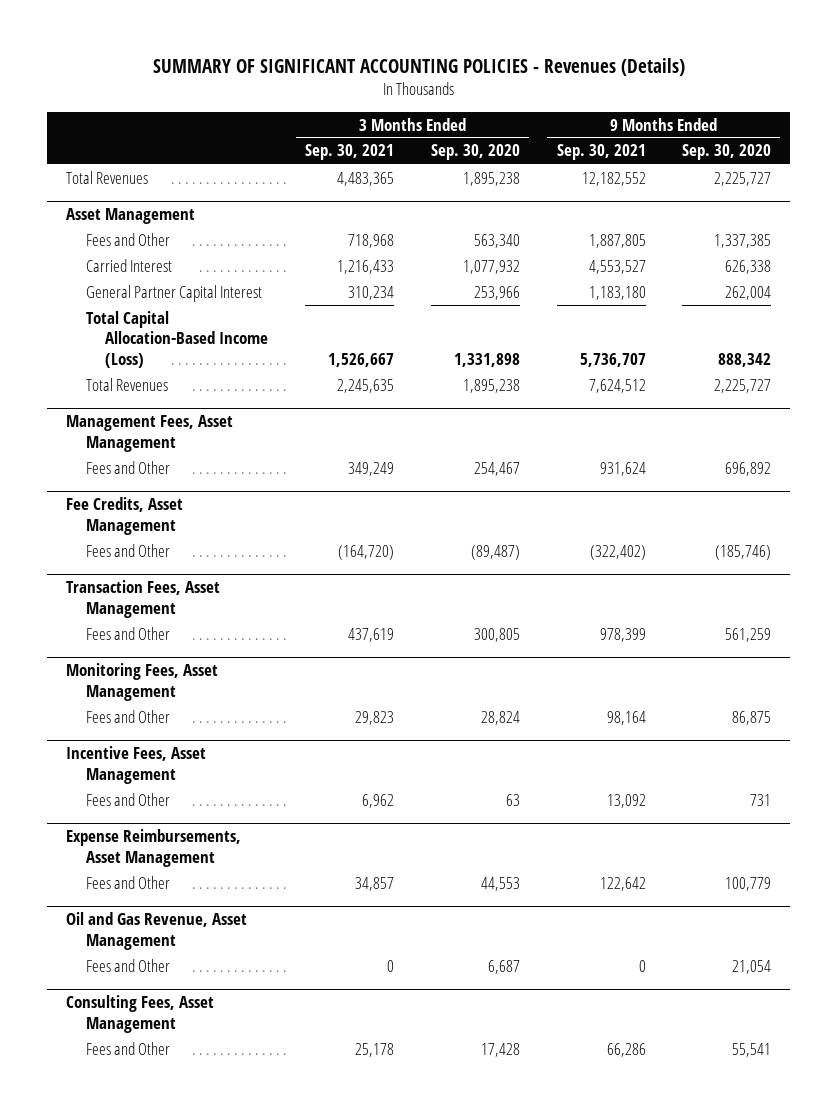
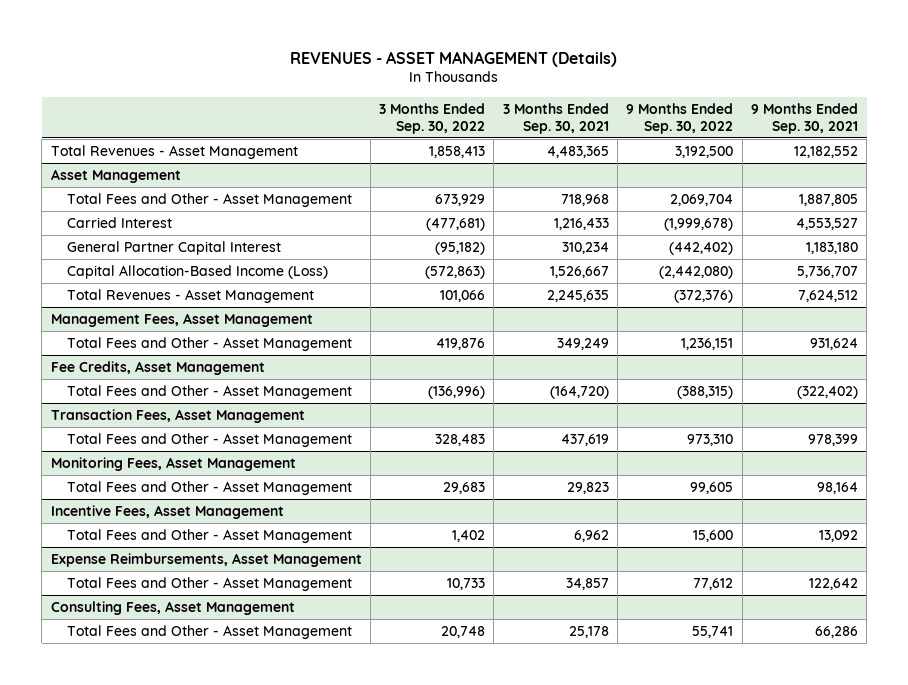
- SUMMARY OF SIGNIFICANT ACCOUNTING POLICIES - Revenues (Details)
+ REVENUES - ASSET MANAGEMENT (Details)
- | 3 Months Ended Sep. 30, 2021 | 3 Months Ended Sep. 30, 2020 | 9 Months Ended Sep. 30, 2021 | 9 Months Ended Sep. 30, 2020
+ | 3 Months Ended Sep. 30, 2022 | 3 Months Ended Sep. 30, 2021 | 9 Months Ended Sep. 30, 2022 | 9 Months Ended Sep. 30, 2021
- Total Revenues | 4,483,365 | 1,895,238 | 12,182,552 | 2,225,727
+ Total Revenues - Asset Management | 1,858,413 | 4,483,365 | 3,192,500 | 12,182,552
@ Asset Management
- Fees and Other | 718,968 | 563,340 | 1,887,805 | 1,337,385
+ Total Fees and Other - Asset Management | 673,929 | 718,968 | 2,069,704 | 1,887,805
- Total Capital Allocation-Based Income (Loss) | 1,526,667 | 1,331,898 | 5,736,707 | 888,342
- Total Revenues | 2,245,635 | 1,895,238 | 7,624,512 | 2,225,727
+ Capital Allocation-Based Income (Loss) | (572,863) | 1,526,667 | (2,442,080) | 5,736,707
+ Total Revenues - Asset Management | 101,066 | 2,245,635 | (372,376) | 7,624,512
@ Management Fees, Asset Management
- Fees and Other | 349,249 | 254,467 | 931,624 | 696,892
+ Total Fees and Other - Asset Management | 419,876 | 349,249 | 1,236,151 | 931,624
@ Fee Credits, Asset Management
- Fees and Other | (164,720) | (89,487) | (322,402) | (185,746)
+ Total Fees and Other - Asset Management | (136,996) | (164,720) | (388,315) | (322,402)
@ Transaction Fees, Asset Management
- Fees and Other | 437,619 | 300,805 | 978,399 | 561,259
+ Total Fees and Other - Asset Management | 328,483 | 437,619 | 973,310 | 978,399
@ Monitoring Fees, Asset Management
- Fees and Other | 29,823 | 28,824 | 98,164 | 86,875
+ Total Fees and Other - Asset Management | 29,683 | 29,823 | 99,605 | 98,164
@ Incentive Fees, Asset Management
- Fees and Other | 6,962 | 63 | 13,092 | 731
+ Total Fees and Other - Asset Management | 1,402 | 6,962 | 15,600 | 13,092
@ Expense Reimbursements, Asset Management
- Fees and Other | 34,857 | 44,553 | 122,642 | 100,779
- Oil and Gas Revenue, Asset Management
- Fees and Other | 0 | 6,687 | 0 | 21,054
@ Expense Reimbursements, Asset Management
+ Total Fees and Other - Asset Management | 10,733 | 34,857 | 77,612 | 122,642
@ Consulting Fees, Asset Management
- Fees and Other | 25,178 | 17,428 | 66,286 | 55,541
+ Total Fees and Other - Asset Management | 20,748 | 25,178 | 55,741 | 66,286

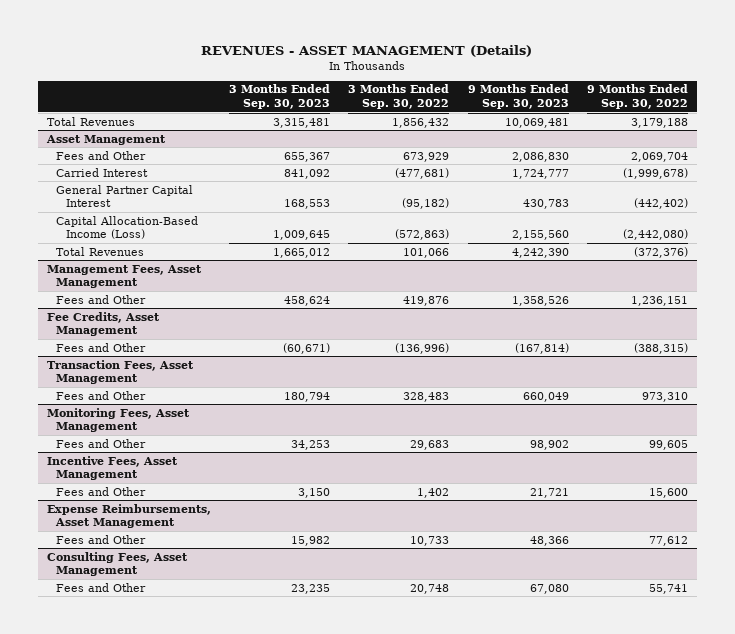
- | 3 Months Ended Sep. 30, 2022 | 3 Months Ended Sep. 30, 2021 | 9 Months Ended Sep. 30, 2022 | 9 Months Ended Sep. 30, 2021
+ | 3 Months Ended Sep. 30, 2023 | 3 Months Ended Sep. 30, 2022 | 9 Months Ended Sep. 30, 2023 | 9 Months Ended Sep. 30, 2022
- Total Revenues - Asset Management | 1,858,413 | 4,483,365 | 3,192,500 | 12,182,552
+ Total Revenues | 3,315,481 | 1,856,432 | 10,069,481 | 3,179,188
@ Asset Management
- Total Fees and Other - Asset Management | 673,929 | 718,968 | 2,069,704 | 1,887,805
+ Fees and Other | 655,367 | 673,929 | 2,086,830 | 2,069,704
- Total Revenues - Asset Management | 101,066 | 2,245,635 | (372,376) | 7,624,512
+ Total Revenues | 1,665,012 | 101,066 | 4,242,390 | (372,376)
@ Management Fees, Asset Management
- Total Fees and Other - Asset Management | 419,876 | 349,249 | 1,236,151 | 931,624
+ Fees and Other | 458,624 | 419,876 | 1,358,526 | 1,236,151
@ Fee Credits, Asset Management
- Total Fees and Other - Asset Management | (136,996) | (164,720) | (388,315) | (322,402)
+ Fees and Other | (60,671) | (136,996) | (167,814) | (388,315)
@ Transaction Fees, Asset Management
- Total Fees and Other - Asset Management | 328,483 | 437,619 | 973,310 | 978,399
+ Fees and Other | 180,794 | 328,483 | 660,049 | 973,310
@ Monitoring Fees, Asset Management
- Total Fees and Other - Asset Management | 29,683 | 29,823 | 99,605 | 98,164
+ Fees and Other | 34,253 | 29,683 | 98,902 | 99,605
@ Incentive Fees, Asset Management
- Total Fees and Other - Asset Management | 1,402 | 6,962 | 15,600 | 13,092
+ Fees and Other | 3,150 | 1,402 | 21,721 | 15,600
@ Expense Reimbursements, Asset Management
- Total Fees and Other - Asset Management | 10,733 | 34,857 | 77,612 | 122,642
+ Fees and Other | 15,982 | 10,733 | 48,366 | 77,612
@ Consulting Fees, Asset Management
- Total Fees and Other - Asset Management | 20,748 | 25,178 | 55,741 | 66,286
+ Fees and Other | 23,235 | 20,748 | 67,080 | 55,741

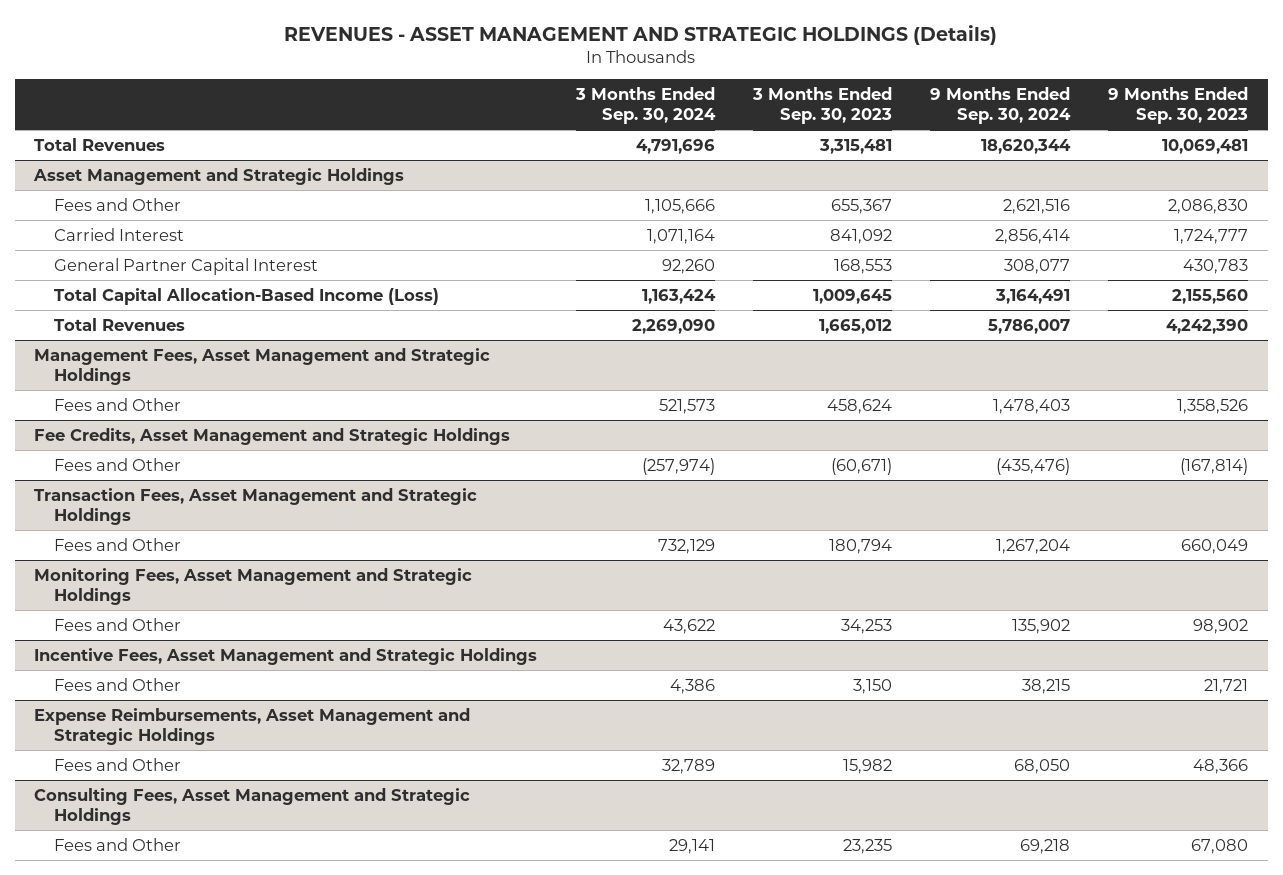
- REVENUES - ASSET MANAGEMENT (Details)
+ REVENUES - ASSET MANAGEMENT AND STRATEGIC HOLDINGS (Details)
- | 3 Months Ended Sep. 30, 2023 | 3 Months Ended Sep. 30, 2022 | 9 Months Ended Sep. 30, 2023 | 9 Months Ended Sep. 30, 2022
+ | 3 Months Ended Sep. 30, 2024 | 3 Months Ended Sep. 30, 2023 | 9 Months Ended Sep. 30, 2024 | 9 Months Ended Sep. 30, 2023
- Asset Management
+ Asset Management and Strategic Holdings
- Capital Allocation-Based Income (Loss) | 1,009,645 | (572,863) | 2,155,560 | (2,442,080)
+ Total Capital Allocation-Based Income (Loss) | 1,163,424 | 1,009,645 | 3,164,491 | 2,155,560
- Management Fees, Asset Management
+ Management Fees, Asset Management and Strategic Holdings
- Fee Credits, Asset Management
+ Fee Credits, Asset Management and Strategic Holdings
- Transaction Fees, Asset Management
+ Transaction Fees, Asset Management and Strategic Holdings
- Monitoring Fees, Asset Management
+ Monitoring Fees, Asset Management and Strategic Holdings
- Incentive Fees, Asset Management
+ Incentive Fees, Asset Management and Strategic Holdings
- Expense Reimbursements, Asset Management
+ Expense Reimbursements, Asset Management and Strategic Holdings
- Consulting Fees, Asset Management
+ Consulting Fees, Asset Management and Strategic Holdings

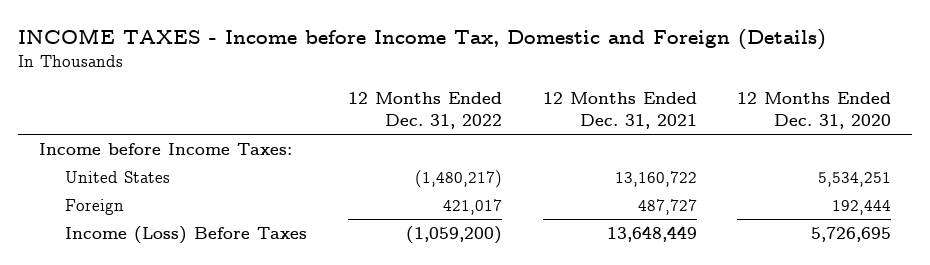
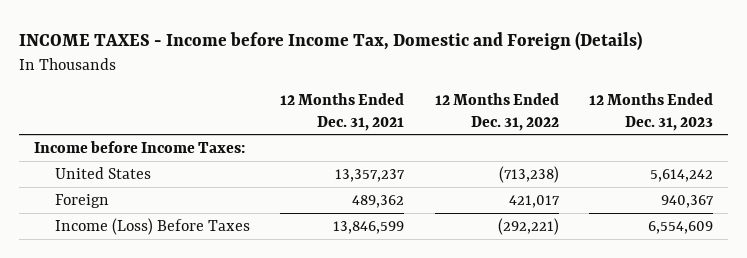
- | 12 Months Ended Dec. 31, 2022 | 12 Months Ended Dec. 31, 2021 | 12 Months Ended Dec. 31, 2020
+ | 12 Months Ended Dec. 31, 2021 | 12 Months Ended Dec. 31, 2022 | 12 Months Ended Dec. 31, 2023
- United States | (1,480,217) | 13,160,722 | 5,534,251
- Foreign | 421,017 | 487,727 | 192,444
- Income (Loss) Before Taxes | (1,059,200) | 13,648,449 | 5,726,695
+ United States | 13,357,237 | (713,238) | 5,614,242
+ Foreign | 489,362 | 421,017 | 940,367
+ Income (Loss) Before Taxes | 13,846,599 | (292,221) | 6,554,609

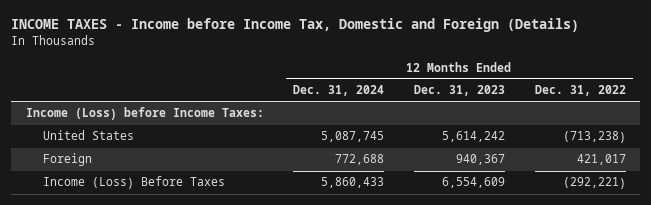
- | 12 Months Ended Dec. 31, 2021 | 12 Months Ended Dec. 31, 2022 | 12 Months Ended Dec. 31, 2023
+ | 12 Months Ended Dec. 31, 2024 | 12 Months Ended Dec. 31, 2023 | 12 Months Ended Dec. 31, 2022
- Income before Income Taxes:
+ Income (Loss) before Income Taxes:

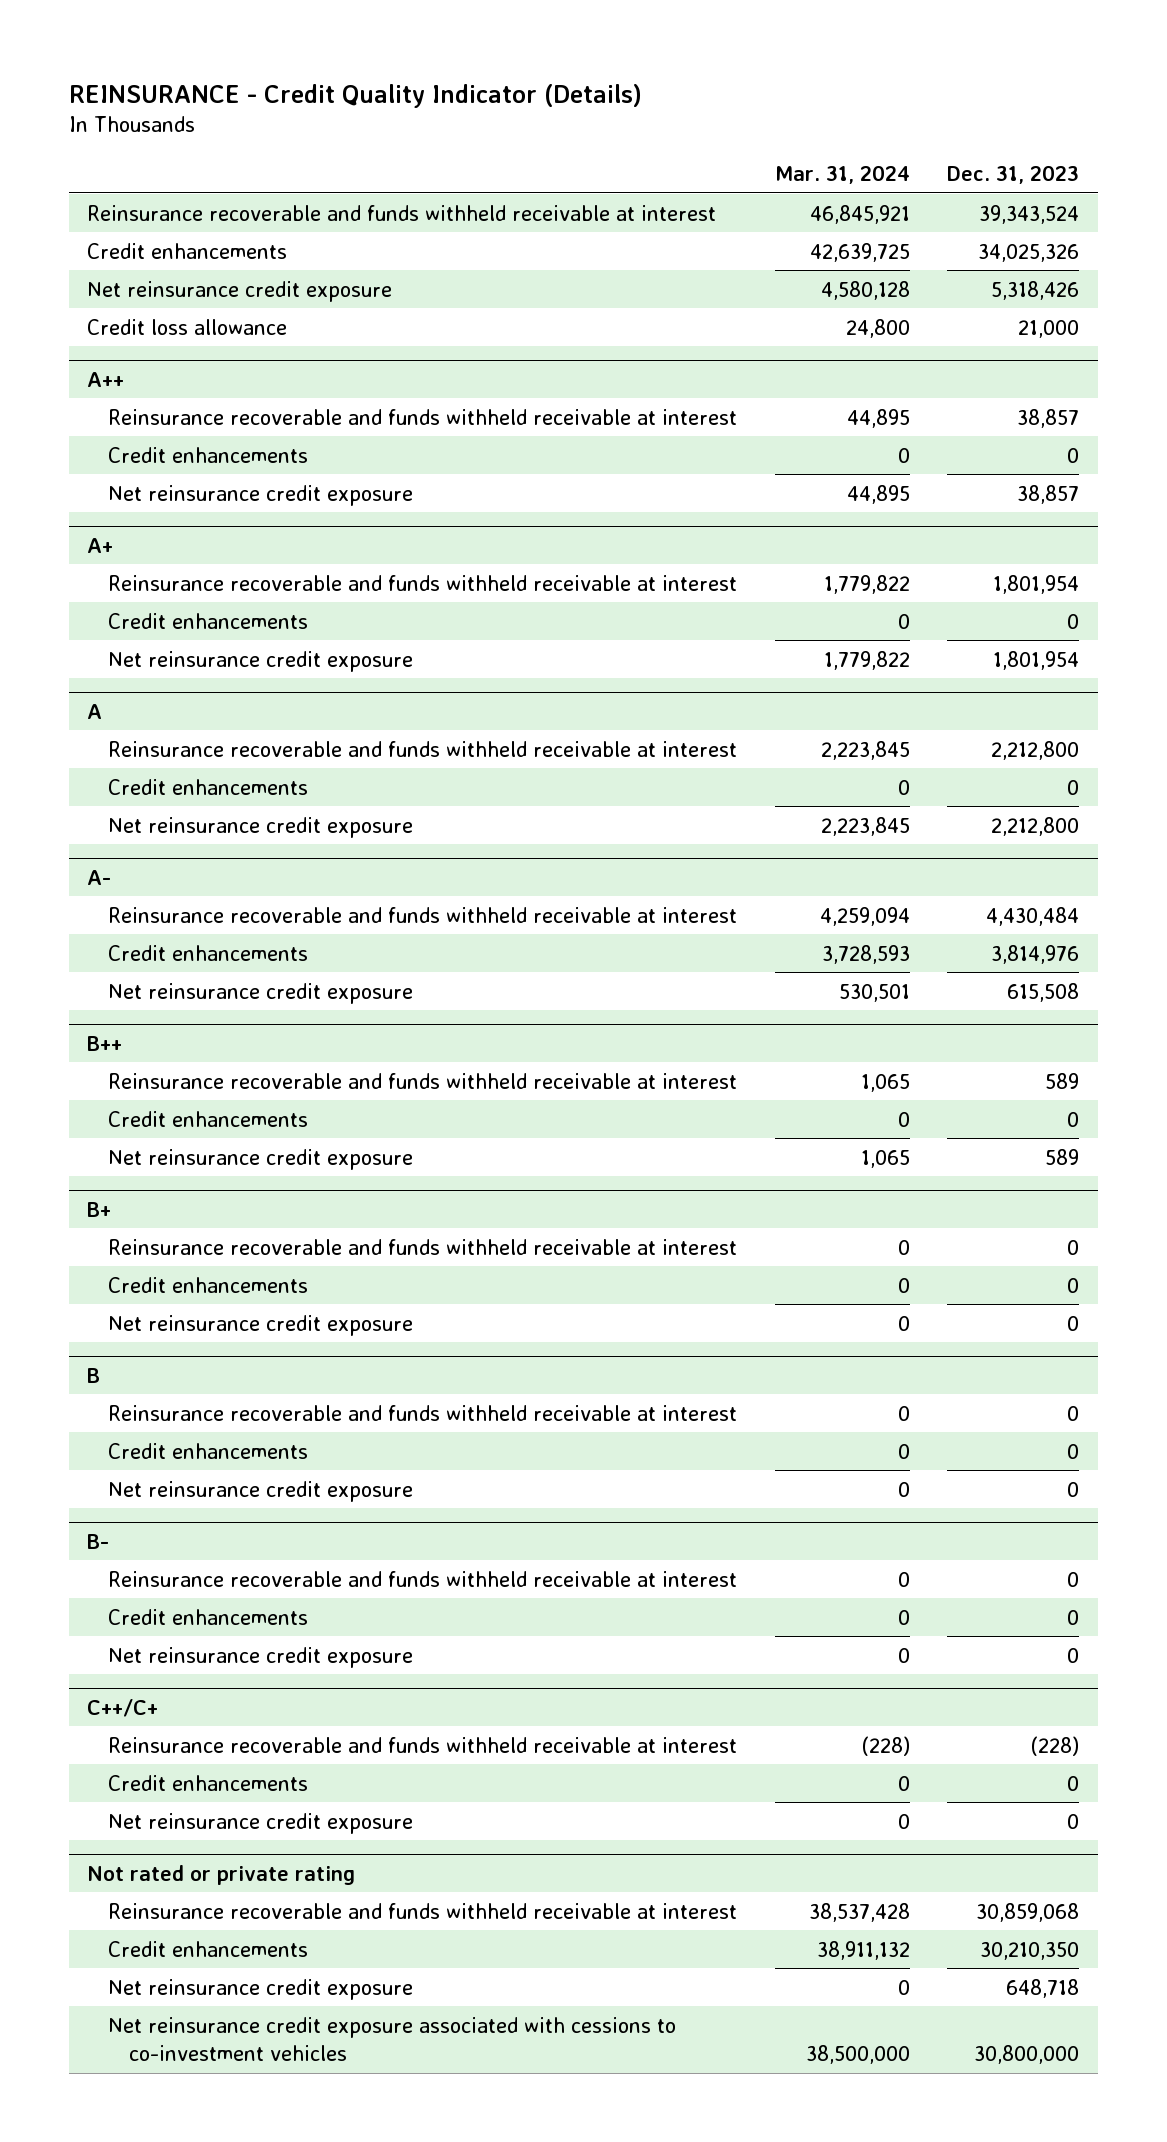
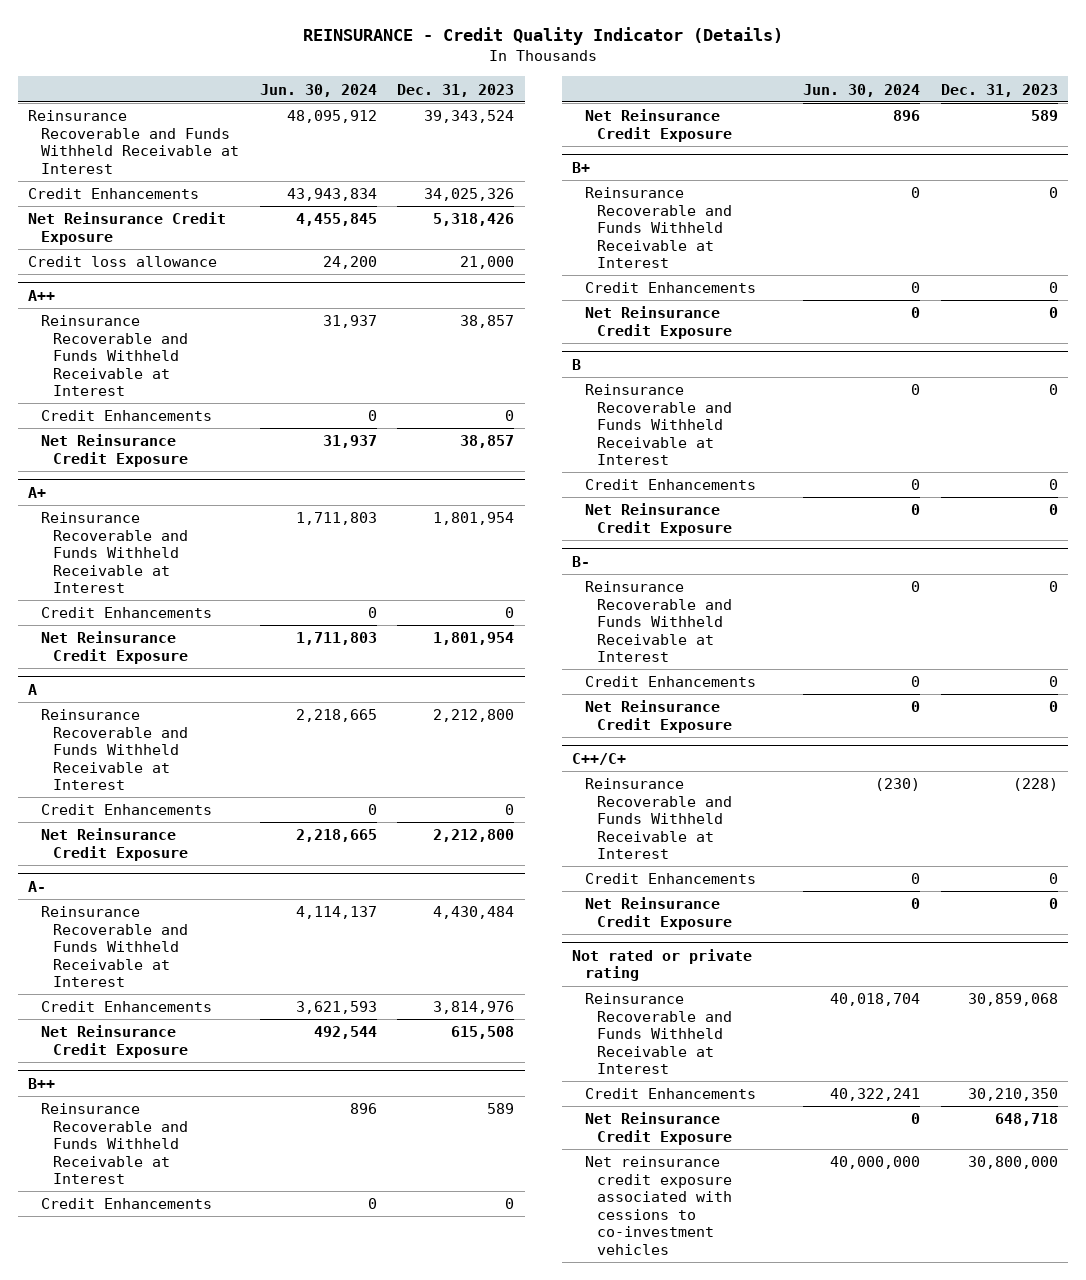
- | Mar. 31, 2024 | Dec. 31, 2023
+ | Jun. 30, 2024 | Dec. 31, 2023
- Reinsurance recoverable and funds withheld receivable at interest | 46,845,921 | 39,343,524
- Credit enhancements | 42,639,725 | 34,025,326
- Net reinsurance credit exposure | 4,580,128 | 5,318,426
+ Reinsurance Recoverable and Funds Withheld Receivable at Interest | 48,095,912 | 39,343,524
+ Credit Enhancements | 43,943,834 | 34,025,326
+ Net Reinsurance Credit Exposure | 4,455,845 | 5,318,426
@ A++
- Reinsurance recoverable and funds withheld receivable at interest | 44,895 | 38,857
- Credit enhancements | 0 | 0
- Net reinsurance credit exposure | 44,895 | 38,857
+ Reinsurance Recoverable and Funds Withheld Receivable at Interest | 31,937 | 38,857
+ Credit Enhancements | 0 | 0
+ Net Reinsurance Credit Exposure | 31,937 | 38,857
@ A+
- Reinsurance recoverable and funds withheld receivable at interest | 1,779,822 | 1,801,954
- Credit enhancements | 0 | 0
- Net reinsurance credit exposure | 1,779,822 | 1,801,954
+ Reinsurance Recoverable and Funds Withheld Receivable at Interest | 1,711,803 | 1,801,954
+ Credit Enhancements | 0 | 0
+ Net Reinsurance Credit Exposure | 1,711,803 | 1,801,954
@ A
- Reinsurance recoverable and funds withheld receivable at interest | 2,223,845 | 2,212,800
- Credit enhancements | 0 | 0
- Net reinsurance credit exposure | 2,223,845 | 2,212,800
+ Reinsurance Recoverable and Funds Withheld Receivable at Interest | 2,218,665 | 2,212,800
+ Credit Enhancements | 0 | 0
+ Net Reinsurance Credit Exposure | 2,218,665 | 2,212,800
@ A-
- Reinsurance recoverable and funds withheld receivable at interest | 4,259,094 | 4,430,484
- Credit enhancements | 3,728,593 | 3,814,976
- Net reinsurance credit exposure | 530,501 | 615,508
+ Reinsurance Recoverable and Funds Withheld Receivable at Interest | 4,114,137 | 4,430,484
+ Credit Enhancements | 3,621,593 | 3,814,976
+ Net Reinsurance Credit Exposure | 492,544 | 615,508
@ B++
- Reinsurance recoverable and funds withheld receivable at interest | 1,065 | 589
- Credit enhancements | 0 | 0
- Net reinsurance credit exposure | 1,065 | 589
+ Reinsurance Recoverable and Funds Withheld Receivable at Interest | 896 | 589
+ Credit Enhancements | 0 | 0
+ Net Reinsurance Credit Exposure | 896 | 589
@ B+
- Reinsurance recoverable and funds withheld receivable at interest | 0 | 0
- Credit enhancements | 0 | 0
- Net reinsurance credit exposure | 0 | 0
+ Reinsurance Recoverable and Funds Withheld Receivable at Interest | 0 | 0
+ Credit Enhancements | 0 | 0
+ Net Reinsurance Credit Exposure | 0 | 0
@ B
- Reinsurance recoverable and funds withheld receivable at interest | 0 | 0
- Credit enhancements | 0 | 0
- Net reinsurance credit exposure | 0 | 0
+ Reinsurance Recoverable and Funds Withheld Receivable at Interest | 0 | 0
+ Credit Enhancements | 0 | 0
+ Net Reinsurance Credit Exposure | 0 | 0
@ B-
- Reinsurance recoverable and funds withheld receivable at interest | 0 | 0
- Credit enhancements | 0 | 0
- Net reinsurance credit exposure | 0 | 0
+ Reinsurance Recoverable and Funds Withheld Receivable at Interest | 0 | 0
+ Credit Enhancements | 0 | 0
+ Net Reinsurance Credit Exposure | 0 | 0
@ C++/C+
- Reinsurance recoverable and funds withheld receivable at interest | (228) | (228)
- Credit enhancements | 0 | 0
- Net reinsurance credit exposure | 0 | 0
+ Reinsurance Recoverable and Funds Withheld Receivable at Interest | (230) | (228)
+ Credit Enhancements | 0 | 0
+ Net Reinsurance Credit Exposure | 0 | 0
@ Not rated or private rating
- Reinsurance recoverable and funds withheld receivable at interest | 38,537,428 | 30,859,068
- Credit enhancements | 38,911,132 | 30,210,350
- Net reinsurance credit exposure | 0 | 648,718
+ Reinsurance Recoverable and Funds Withheld Receivable at Interest | 40,018,704 | 30,859,068
+ Credit Enhancements | 40,322,241 | 30,210,350
+ Net Reinsurance Credit Exposure | 0 | 648,718

